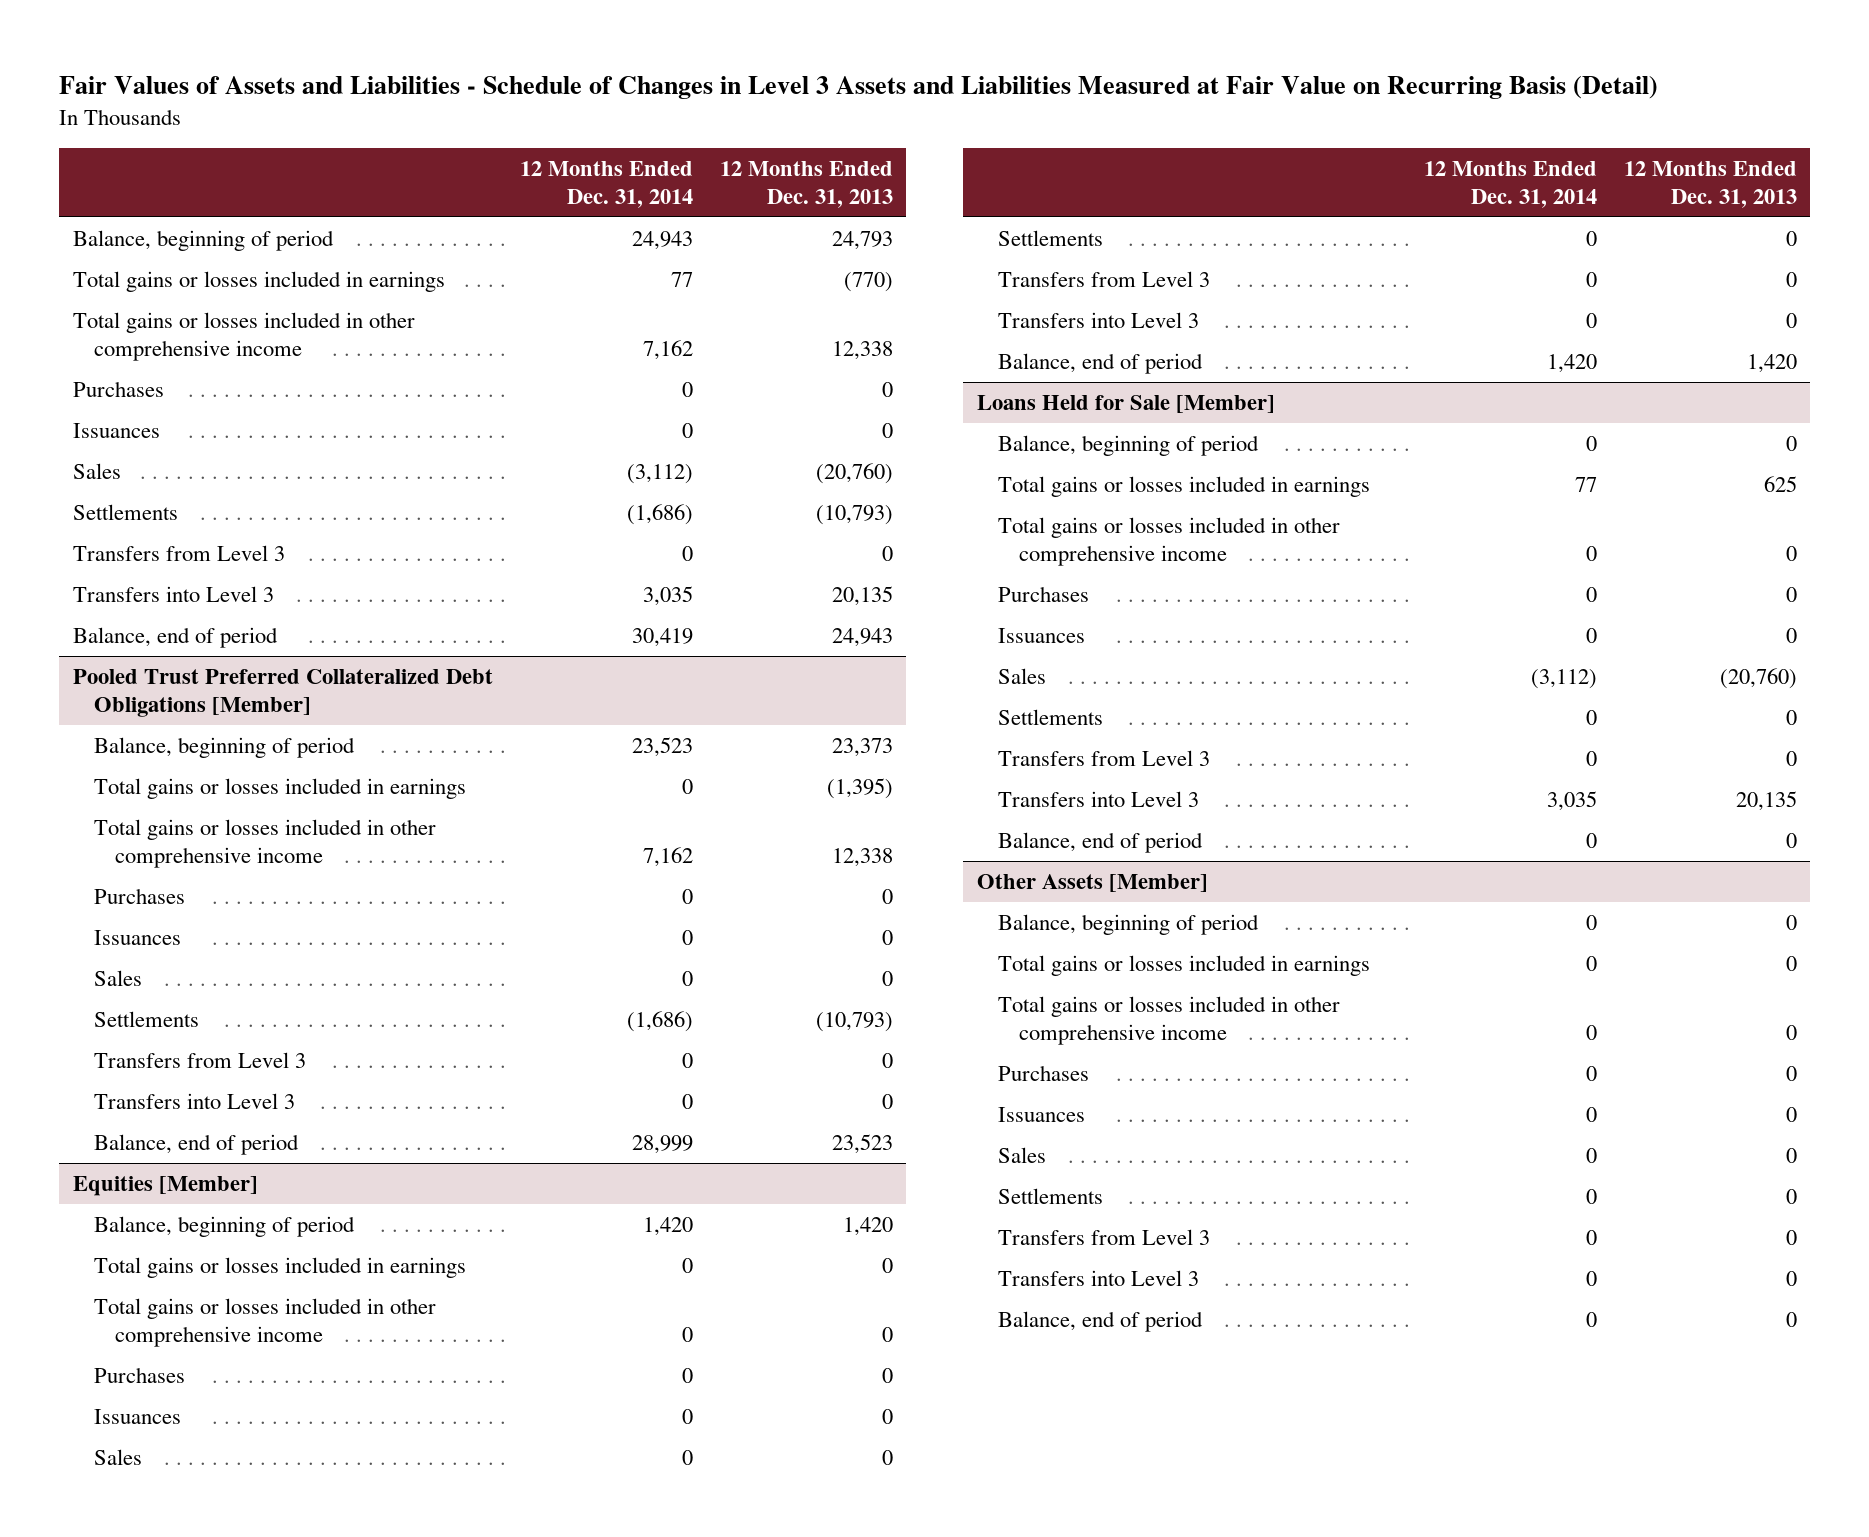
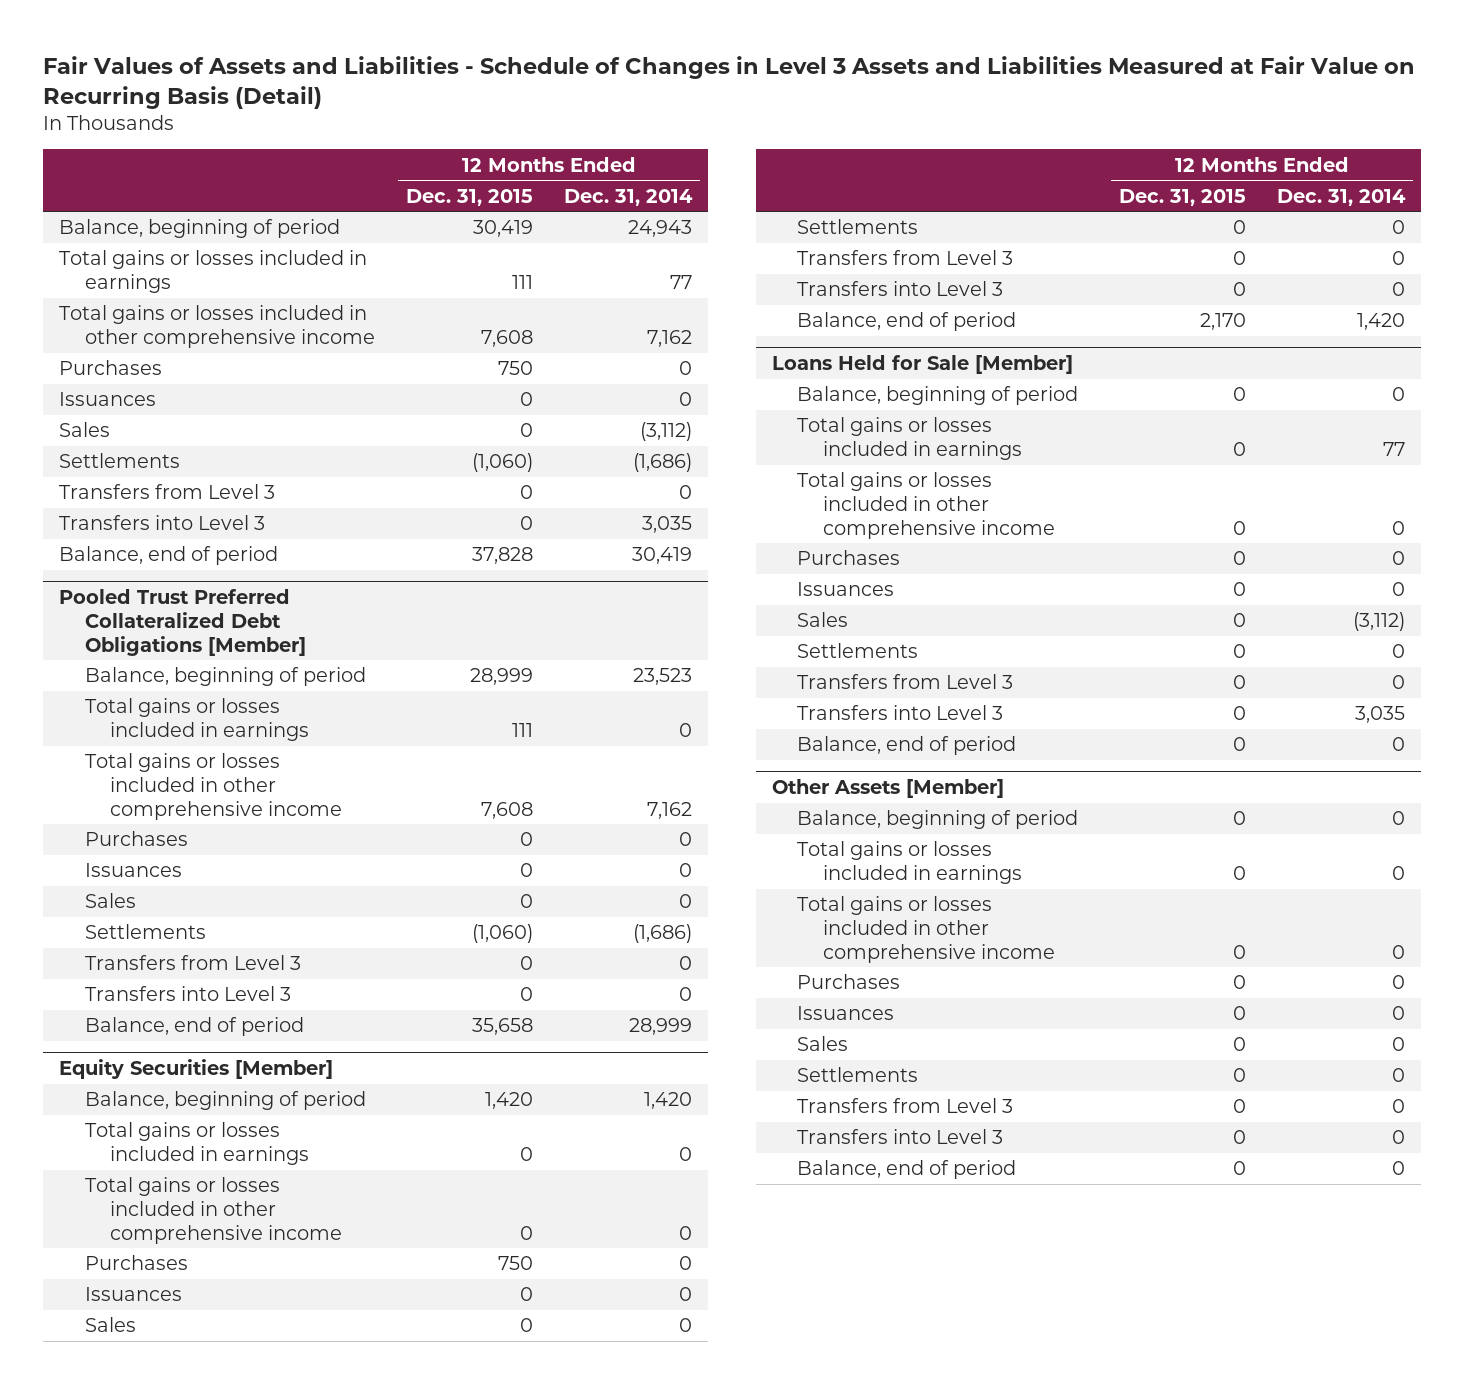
- | 12 Months Ended Dec. 31, 2014 | 12 Months Ended Dec. 31, 2013
+ | 12 Months Ended Dec. 31, 2015 | 12 Months Ended Dec. 31, 2014
- Equities [Member]
+ Equity Securities [Member]

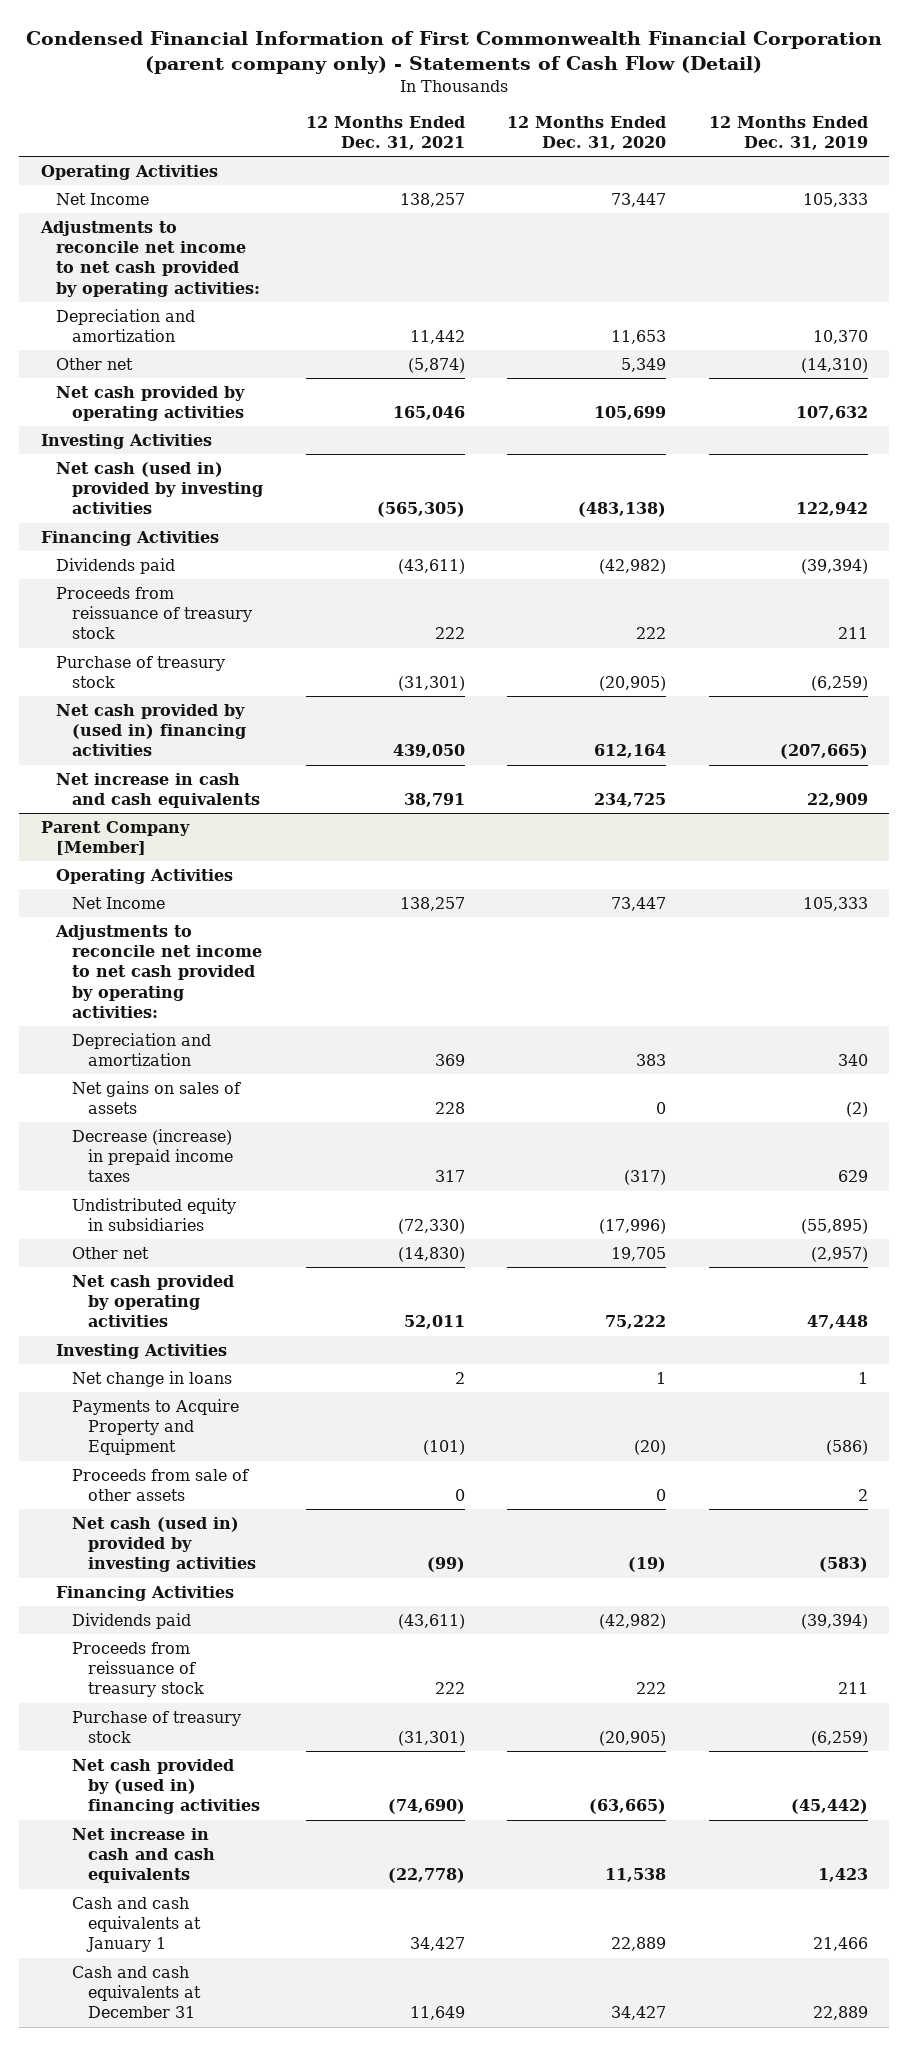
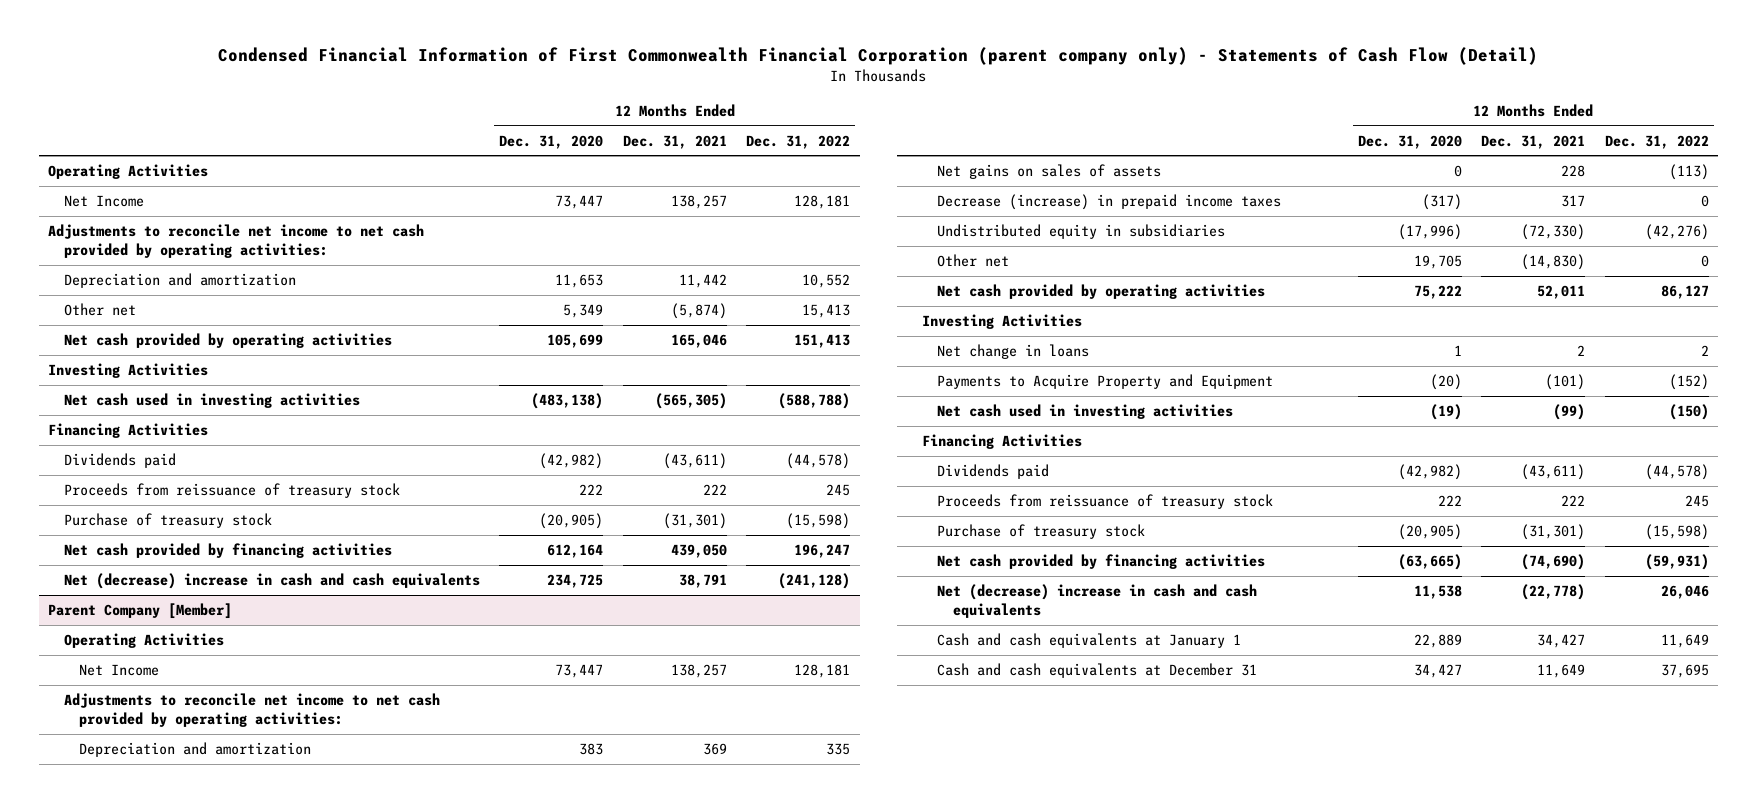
- | 12 Months Ended Dec. 31, 2021 | 12 Months Ended Dec. 31, 2020 | 12 Months Ended Dec. 31, 2019
+ | 12 Months Ended Dec. 31, 2020 | 12 Months Ended Dec. 31, 2021 | 12 Months Ended Dec. 31, 2022
- Net cash (used in) provided by investing activities | (565,305) | (483,138) | 122,942
+ Net cash used in investing activities | (483,138) | (565,305) | (588,788)
- Net cash provided by (used in) financing activities | 439,050 | 612,164 | (207,665)
- Net increase in cash and cash equivalents | 38,791 | 234,725 | 22,909
+ Net cash provided by financing activities | 612,164 | 439,050 | 196,247
+ Net (decrease) increase in cash and cash equivalents | 234,725 | 38,791 | (241,128)
@ Parent Company [Member]
- Proceeds from sale of other assets | 0 | 0 | 2
- Net cash (used in) provided by investing activities | (99) | (19) | (583)
+ Net cash used in investing activities | (19) | (99) | (150)
- Net cash provided by (used in) financing activities | (74,690) | (63,665) | (45,442)
- Net increase in cash and cash equivalents | (22,778) | 11,538 | 1,423
+ Net cash provided by financing activities | (63,665) | (74,690) | (59,931)
+ Net (decrease) increase in cash and cash equivalents | 11,538 | (22,778) | 26,046

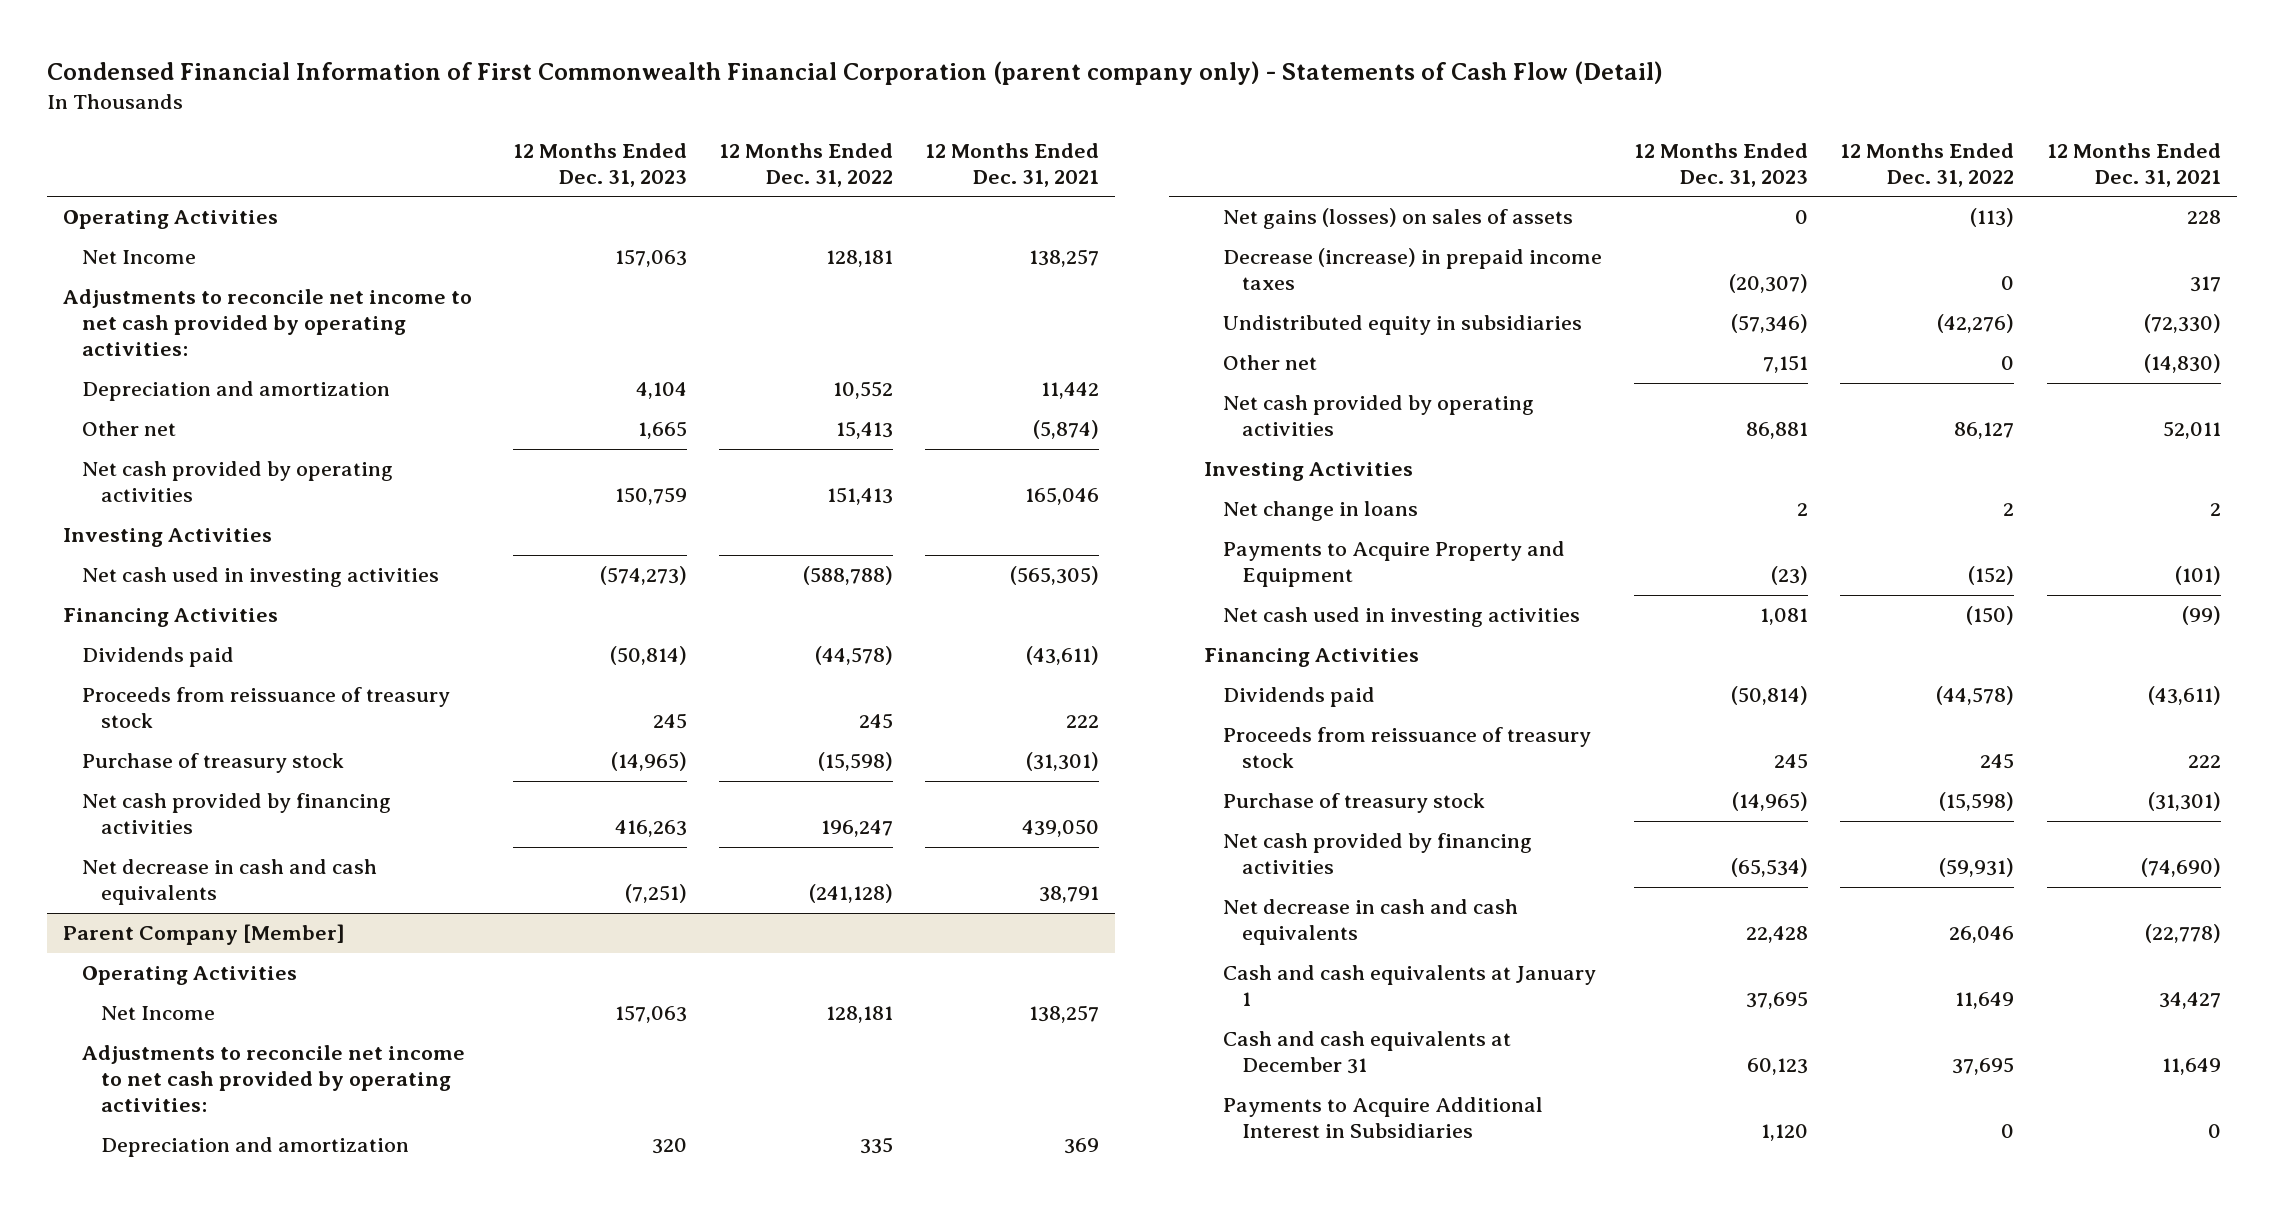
- | 12 Months Ended Dec. 31, 2020 | 12 Months Ended Dec. 31, 2021 | 12 Months Ended Dec. 31, 2022
+ | 12 Months Ended Dec. 31, 2023 | 12 Months Ended Dec. 31, 2022 | 12 Months Ended Dec. 31, 2021
- Net (decrease) increase in cash and cash equivalents | 234,725 | 38,791 | (241,128)
+ Net decrease in cash and cash equivalents | (7,251) | (241,128) | 38,791
@ Parent Company [Member]
- Net gains on sales of assets | 0 | 228 | (113)
+ Net gains (losses) on sales of assets | 0 | (113) | 228
- Net (decrease) increase in cash and cash equivalents | 11,538 | (22,778) | 26,046
+ Net decrease in cash and cash equivalents | 22,428 | 26,046 | (22,778)
+ Payments to Acquire Additional Interest in Subsidiaries | 1,120 | 0 | 0

